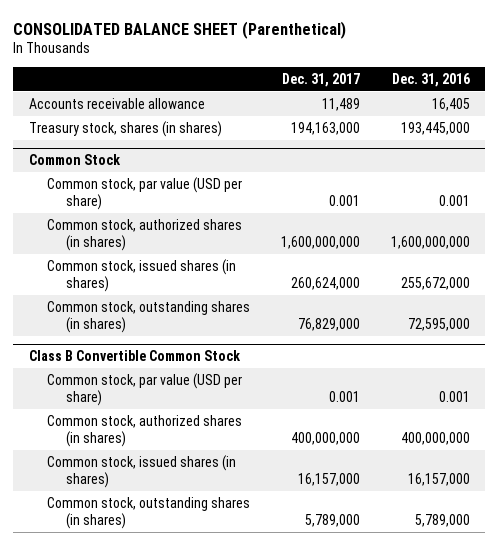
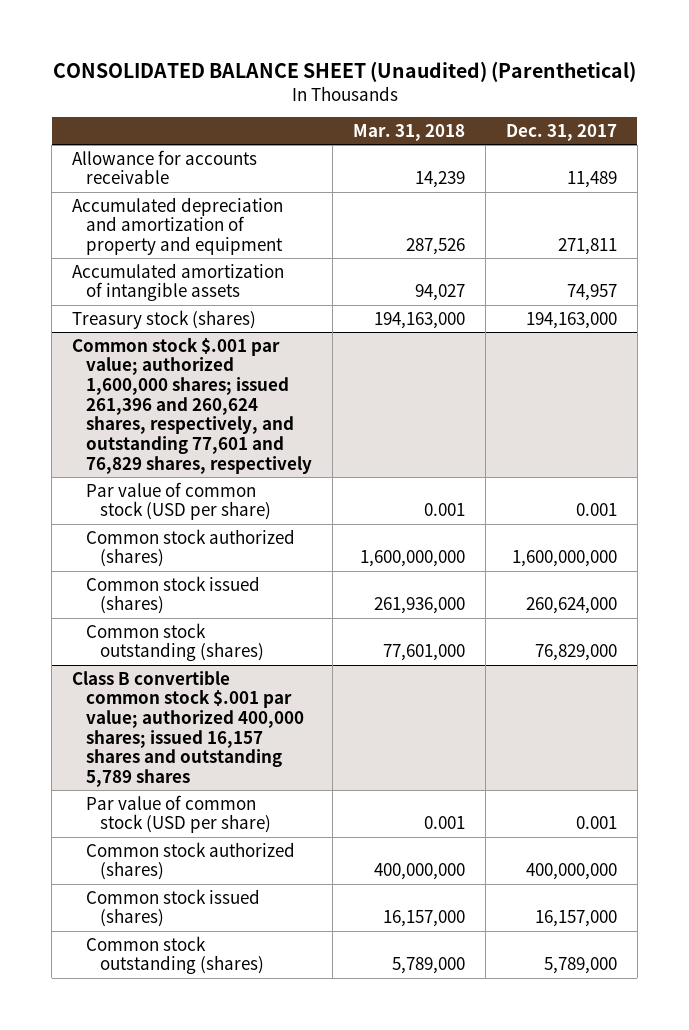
- CONSOLIDATED BALANCE SHEET (Parenthetical)
+ CONSOLIDATED BALANCE SHEET (Unaudited) (Parenthetical)
- | Dec. 31, 2017 | Dec. 31, 2016
+ | Mar. 31, 2018 | Dec. 31, 2017
- Accounts receivable allowance | 11,489 | 16,405
- Treasury stock, shares (in shares) | 194,163,000 | 193,445,000
- Common Stock
- Common stock, par value (USD per share) | 0.001 | 0.001
- Common stock, authorized shares (in shares) | 1,600,000,000 | 1,600,000,000
- Common stock, issued shares (in shares) | 260,624,000 | 255,672,000
- Common stock, outstanding shares (in shares) | 76,829,000 | 72,595,000
- Class B Convertible Common Stock
- Common stock, par value (USD per share) | 0.001 | 0.001
- Common stock, authorized shares (in shares) | 400,000,000 | 400,000,000
- Common stock, issued shares (in shares) | 16,157,000 | 16,157,000
- Common stock, outstanding shares (in shares) | 5,789,000 | 5,789,000
+ Allowance for accounts receivable | 14,239 | 11,489
+ Accumulated depreciation and amortization of property and equipment | 287,526 | 271,811
+ Accumulated amortization of intangible assets | 94,027 | 74,957
+ Treasury stock (shares) | 194,163,000 | 194,163,000
+ Common stock $.001 par value; authorized 1,600,000 shares; issued 261,396 and 260,624 shares, respectively, and outstanding 77,601 and 76,829 shares, respectively
+ Par value of common stock (USD per share) | 0.001 | 0.001
+ Common stock authorized (shares) | 1,600,000,000 | 1,600,000,000
+ Common stock issued (shares) | 261,936,000 | 260,624,000
+ Common stock outstanding (shares) | 77,601,000 | 76,829,000
+ Class B convertible common stock $.001 par value; authorized 400,000 shares; issued 16,157 shares and outstanding 5,789 shares
+ Par value of common stock (USD per share) | 0.001 | 0.001
+ Common stock authorized (shares) | 400,000,000 | 400,000,000
+ Common stock issued (shares) | 16,157,000 | 16,157,000
+ Common stock outstanding (shares) | 5,789,000 | 5,789,000

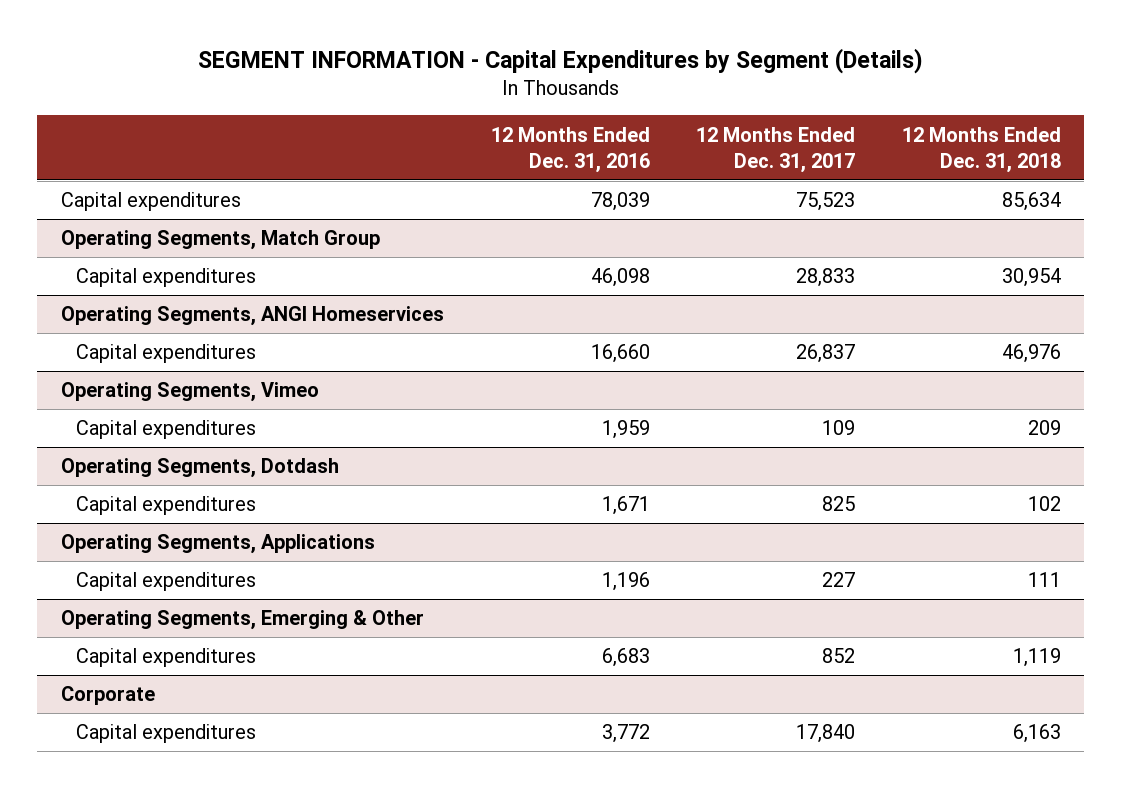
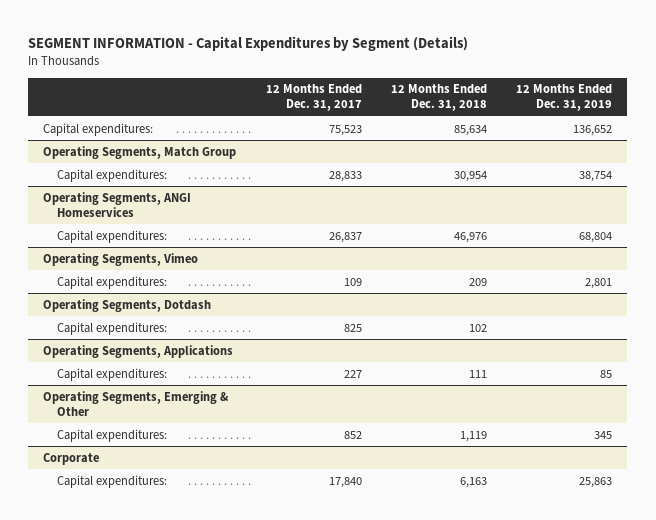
- | 12 Months Ended Dec. 31, 2016 | 12 Months Ended Dec. 31, 2017 | 12 Months Ended Dec. 31, 2018
+ | 12 Months Ended Dec. 31, 2017 | 12 Months Ended Dec. 31, 2018 | 12 Months Ended Dec. 31, 2019
- Capital expenditures | 78,039 | 75,523 | 85,634
+ Capital expenditures: | 75,523 | 85,634 | 136,652
@ Operating Segments, Match Group
- Capital expenditures | 46,098 | 28,833 | 30,954
+ Capital expenditures: | 28,833 | 30,954 | 38,754
@ Operating Segments, ANGI Homeservices
- Capital expenditures | 16,660 | 26,837 | 46,976
+ Capital expenditures: | 26,837 | 46,976 | 68,804
@ Operating Segments, Vimeo
- Capital expenditures | 1,959 | 109 | 209
+ Capital expenditures: | 109 | 209 | 2,801
@ Operating Segments, Dotdash
- Capital expenditures | 1,671 | 825 | 102
+ Capital expenditures: | 825 | 102 |
@ Operating Segments, Applications
- Capital expenditures | 1,196 | 227 | 111
+ Capital expenditures: | 227 | 111 | 85
@ Operating Segments, Emerging & Other
- Capital expenditures | 6,683 | 852 | 1,119
+ Capital expenditures: | 852 | 1,119 | 345
@ Corporate
- Capital expenditures | 3,772 | 17,840 | 6,163
+ Capital expenditures: | 17,840 | 6,163 | 25,863

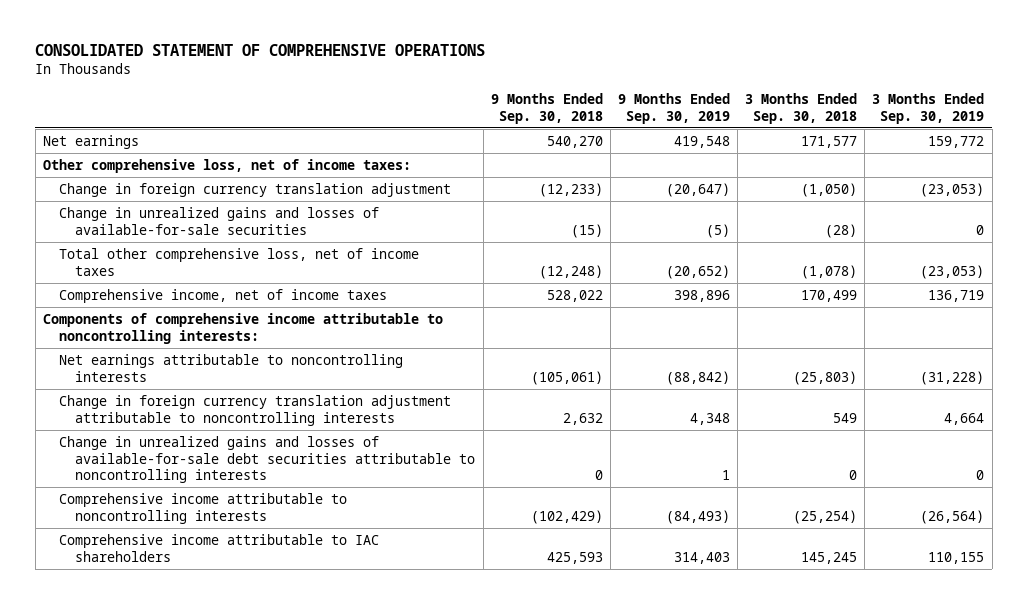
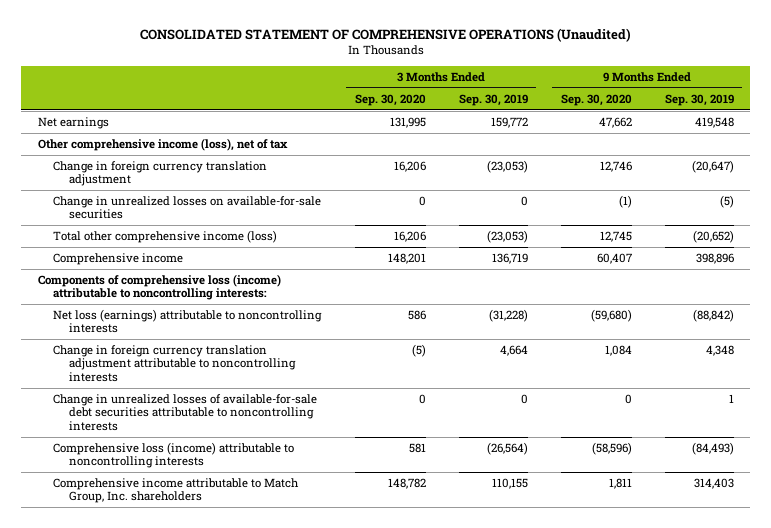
- CONSOLIDATED STATEMENT OF COMPREHENSIVE OPERATIONS
+ CONSOLIDATED STATEMENT OF COMPREHENSIVE OPERATIONS (Unaudited)
- | 9 Months Ended Sep. 30, 2018 | 9 Months Ended Sep. 30, 2019 | 3 Months Ended Sep. 30, 2018 | 3 Months Ended Sep. 30, 2019
+ | 3 Months Ended Sep. 30, 2020 | 3 Months Ended Sep. 30, 2019 | 9 Months Ended Sep. 30, 2020 | 9 Months Ended Sep. 30, 2019
- Other comprehensive loss, net of income taxes:
+ Other comprehensive income (loss), net of tax
- Change in unrealized gains and losses of available-for-sale securities | (15) | (5) | (28) | 0
- Total other comprehensive loss, net of income taxes | (12,248) | (20,652) | (1,078) | (23,053)
- Comprehensive income, net of income taxes | 528,022 | 398,896 | 170,499 | 136,719
- Components of comprehensive income attributable to noncontrolling interests:
- Net earnings attributable to noncontrolling interests | (105,061) | (88,842) | (25,803) | (31,228)
+ Change in unrealized losses on available-for-sale securities | 0 | 0 | (1) | (5)
+ Total other comprehensive income (loss) | 16,206 | (23,053) | 12,745 | (20,652)
+ Comprehensive income | 148,201 | 136,719 | 60,407 | 398,896
+ Components of comprehensive loss (income) attributable to noncontrolling interests:
+ Net loss (earnings) attributable to noncontrolling interests | 586 | (31,228) | (59,680) | (88,842)
- Change in unrealized gains and losses of available-for-sale debt securities attributable to noncontrolling interests | 0 | 1 | 0 | 0
- Comprehensive income attributable to noncontrolling interests | (102,429) | (84,493) | (25,254) | (26,564)
- Comprehensive income attributable to IAC shareholders | 425,593 | 314,403 | 145,245 | 110,155
+ Change in unrealized losses of available-for-sale debt securities attributable to noncontrolling interests | 0 | 0 | 0 | 1
+ Comprehensive loss (income) attributable to noncontrolling interests | 581 | (26,564) | (58,596) | (84,493)
+ Comprehensive income attributable to Match Group, Inc. shareholders | 148,782 | 110,155 | 1,811 | 314,403

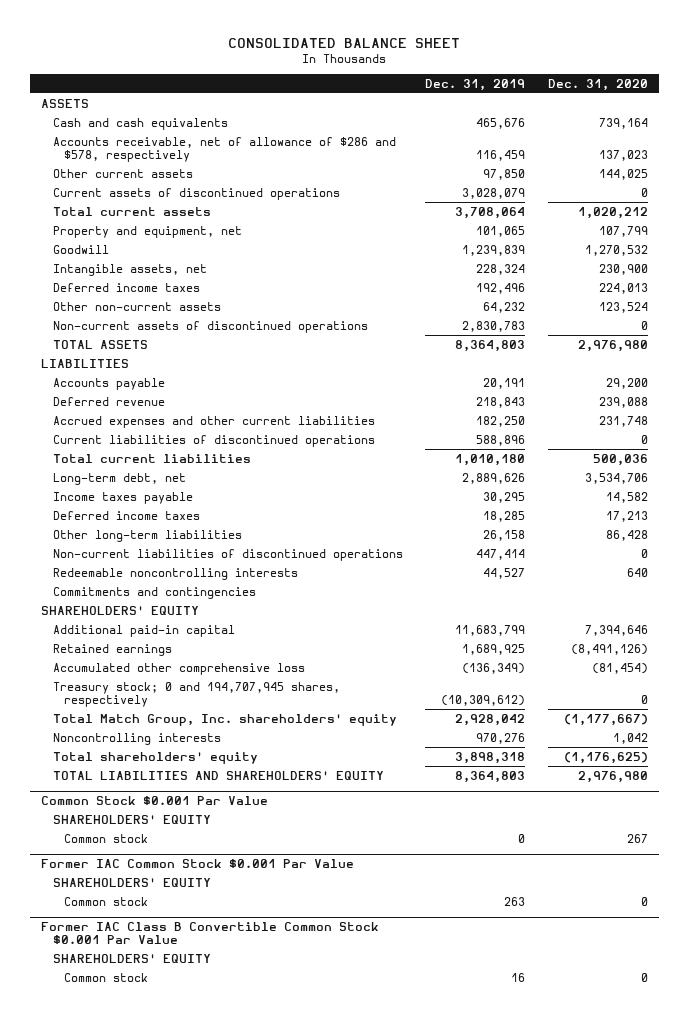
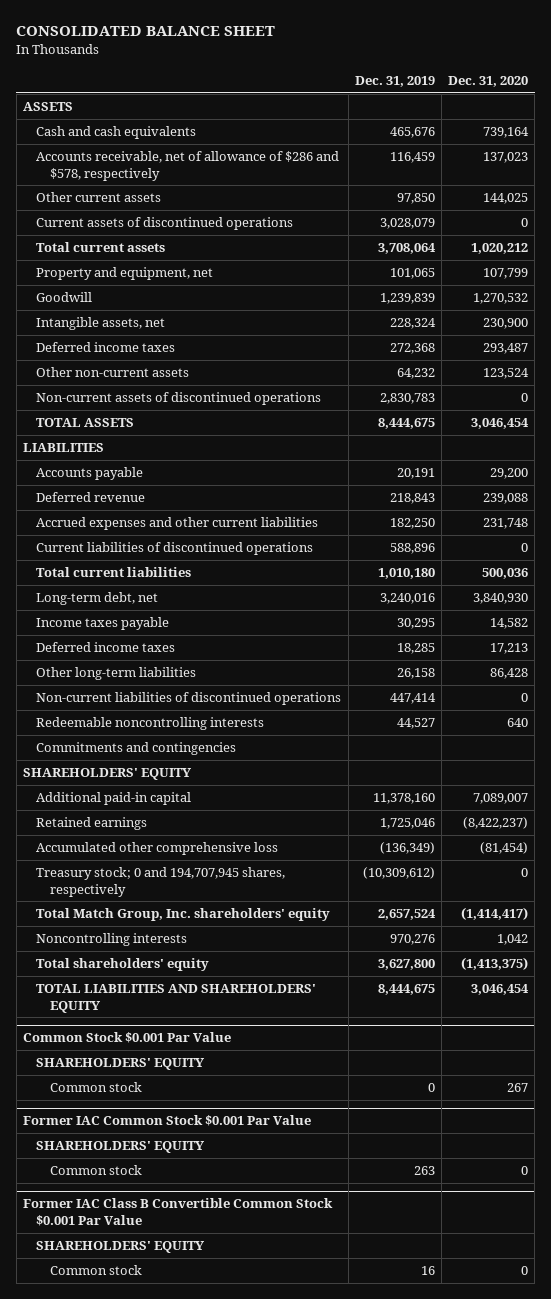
- Deferred income taxes | 192,496 | 224,013
+ Deferred income taxes | 272,368 | 293,487
- TOTAL ASSETS | 8,364,803 | 2,976,980
+ TOTAL ASSETS | 8,444,675 | 3,046,454
- Long-term debt, net | 2,889,626 | 3,534,706
+ Long-term debt, net | 3,240,016 | 3,840,930
- Additional paid-in capital | 11,683,799 | 7,394,646
- Retained earnings | 1,689,925 | (8,491,126)
+ Additional paid-in capital | 11,378,160 | 7,089,007
+ Retained earnings | 1,725,046 | (8,422,237)
- Total Match Group, Inc. shareholders' equity | 2,928,042 | (1,177,667)
+ Total Match Group, Inc. shareholders' equity | 2,657,524 | (1,414,417)
- Total shareholders' equity | 3,898,318 | (1,176,625)
- TOTAL LIABILITIES AND SHAREHOLDERS' EQUITY | 8,364,803 | 2,976,980
+ Total shareholders' equity | 3,627,800 | (1,413,375)
+ TOTAL LIABILITIES AND SHAREHOLDERS' EQUITY | 8,444,675 | 3,046,454

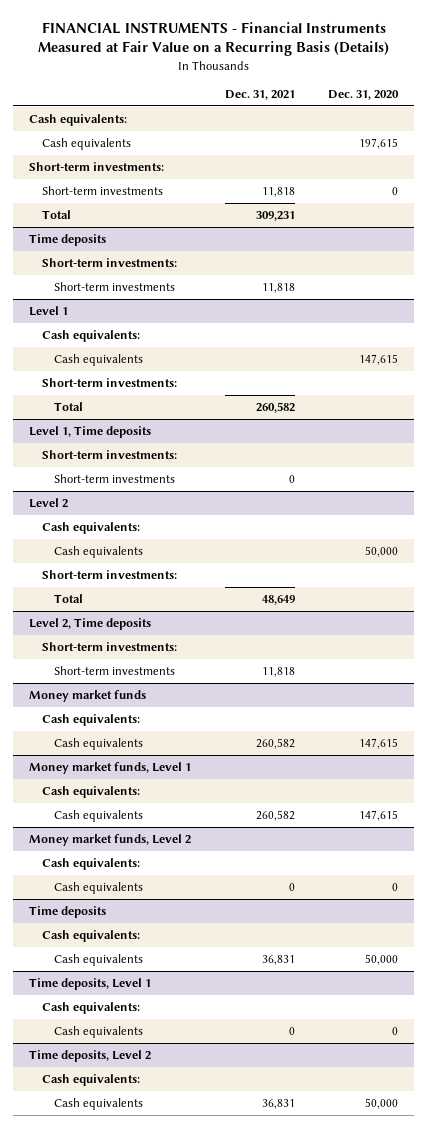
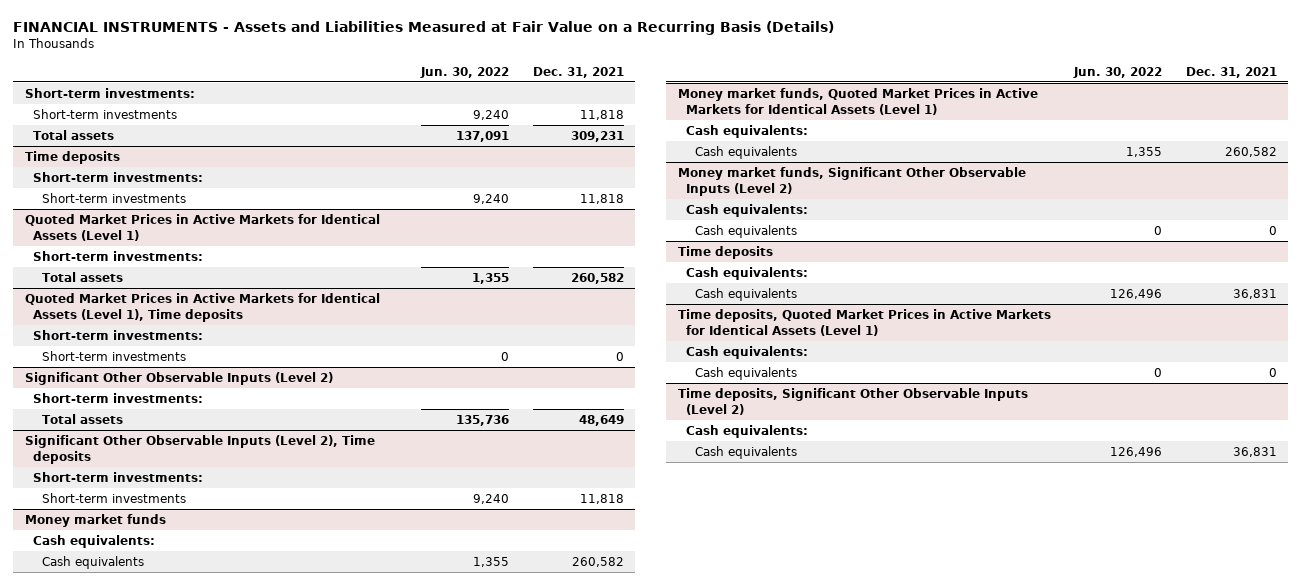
- FINANCIAL INSTRUMENTS - Financial Instruments Measured at Fair Value on a Recurring Basis (Details)
+ FINANCIAL INSTRUMENTS - Assets and Liabilities Measured at Fair Value on a Recurring Basis (Details)
- | Dec. 31, 2021 | Dec. 31, 2020
+ | Jun. 30, 2022 | Dec. 31, 2021
- Cash equivalents:
- Cash equivalents | | 197,615
- Total | 309,231 |
+ Total assets | 137,091 | 309,231
- Level 1
- Cash equivalents:
- Cash equivalents | | 147,615
+ Quoted Market Prices in Active Markets for Identical Assets (Level 1)
- Total | 260,582 |
- Level 1, Time deposits
+ Total assets | 1,355 | 260,582
+ Quoted Market Prices in Active Markets for Identical Assets (Level 1), Time deposits
- Level 2
- Cash equivalents:
- Cash equivalents | | 50,000
+ Significant Other Observable Inputs (Level 2)
- Total | 48,649 |
- Level 2, Time deposits
+ Total assets | 135,736 | 48,649
+ Significant Other Observable Inputs (Level 2), Time deposits
- Money market funds, Level 1
+ Money market funds, Quoted Market Prices in Active Markets for Identical Assets (Level 1)
- Money market funds, Level 2
+ Money market funds, Significant Other Observable Inputs (Level 2)
- Time deposits, Level 1
+ Time deposits, Quoted Market Prices in Active Markets for Identical Assets (Level 1)
- Time deposits, Level 2
+ Time deposits, Significant Other Observable Inputs (Level 2)

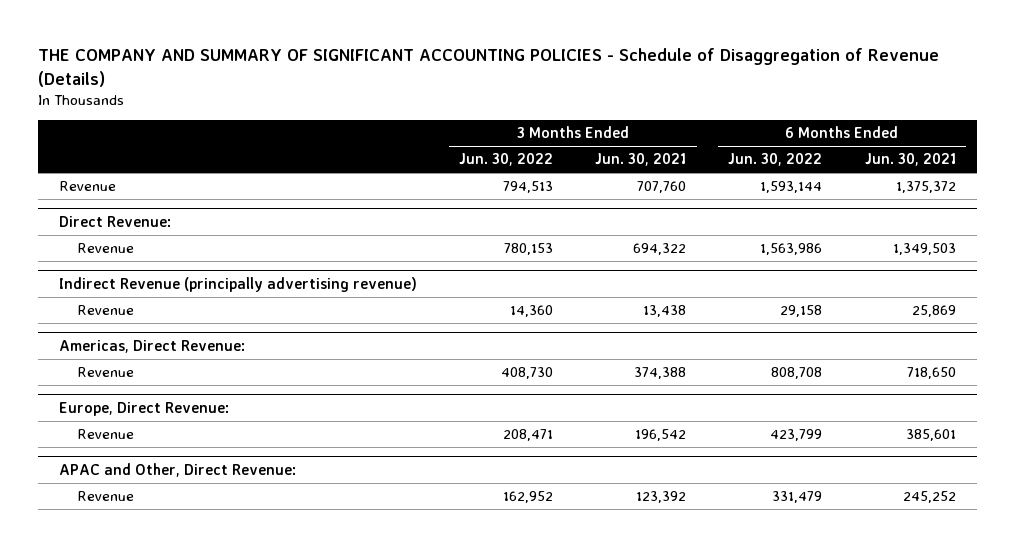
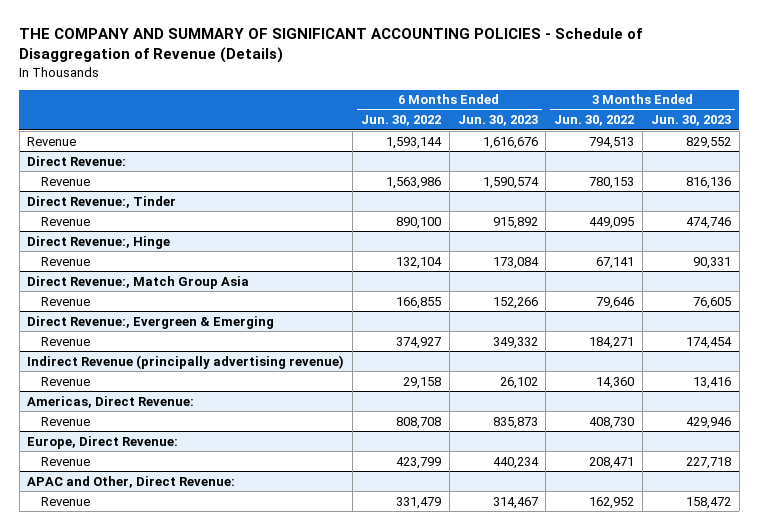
- | 3 Months Ended Jun. 30, 2022 | 3 Months Ended Jun. 30, 2021 | 6 Months Ended Jun. 30, 2022 | 6 Months Ended Jun. 30, 2021
+ | 6 Months Ended Jun. 30, 2022 | 6 Months Ended Jun. 30, 2023 | 3 Months Ended Jun. 30, 2022 | 3 Months Ended Jun. 30, 2023
+ Direct Revenue:, Tinder
+ Revenue | 890,100 | 915,892 | 449,095 | 474,746
+ Direct Revenue:, Hinge
+ Revenue | 132,104 | 173,084 | 67,141 | 90,331
+ Direct Revenue:, Match Group Asia
+ Revenue | 166,855 | 152,266 | 79,646 | 76,605
+ Direct Revenue:, Evergreen & Emerging
+ Revenue | 374,927 | 349,332 | 184,271 | 174,454

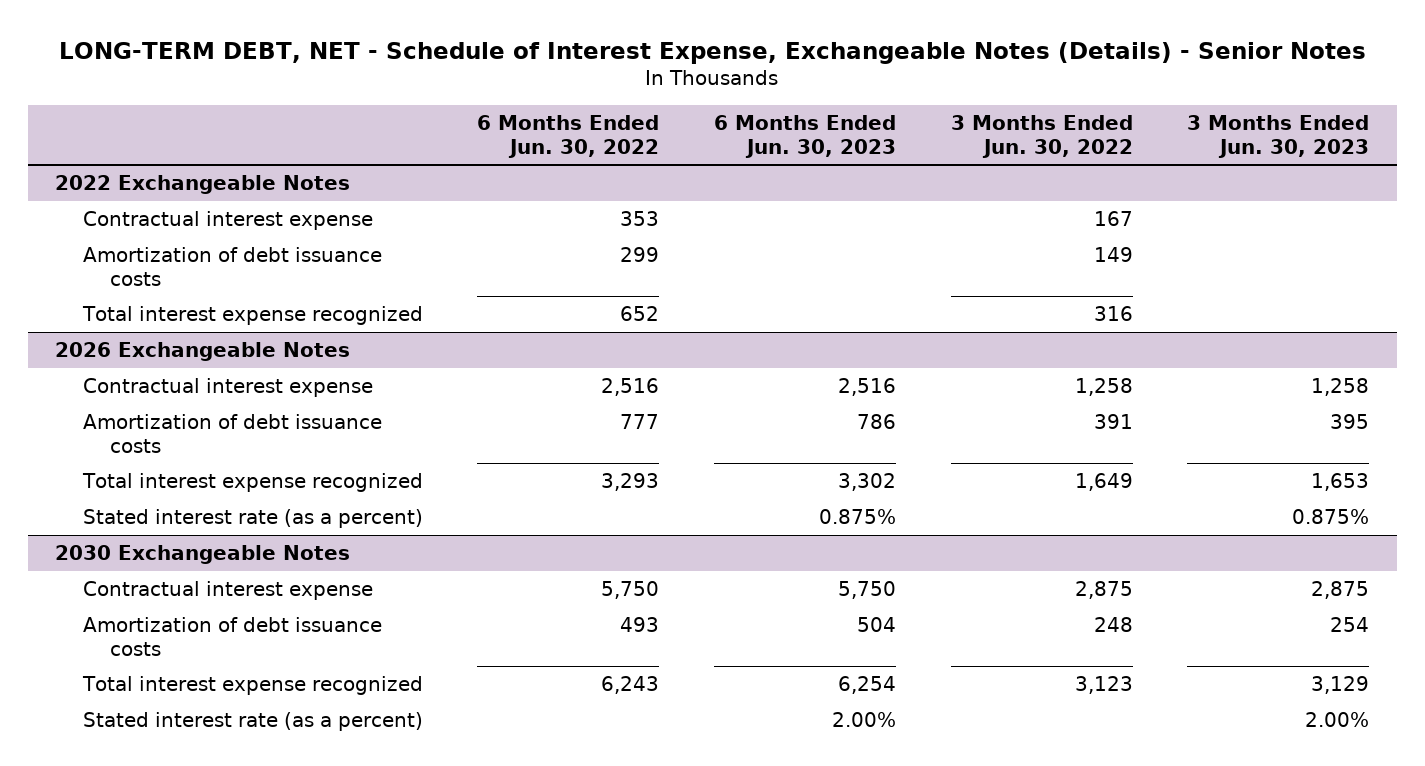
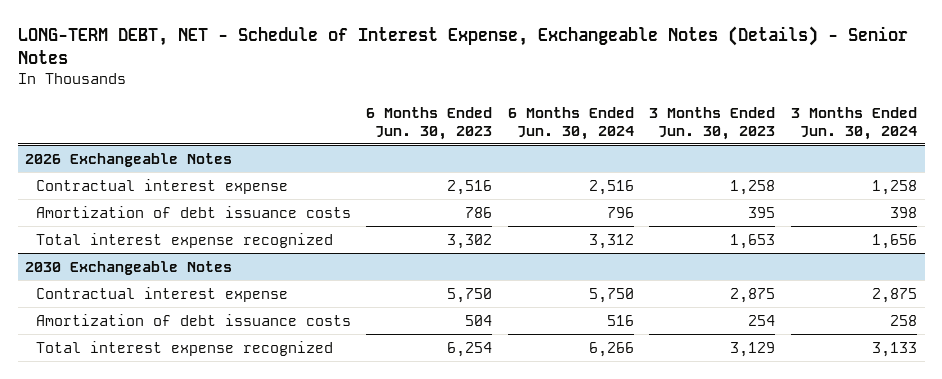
- | 6 Months Ended Jun. 30, 2022 | 6 Months Ended Jun. 30, 2023 | 3 Months Ended Jun. 30, 2022 | 3 Months Ended Jun. 30, 2023
+ | 6 Months Ended Jun. 30, 2023 | 6 Months Ended Jun. 30, 2024 | 3 Months Ended Jun. 30, 2023 | 3 Months Ended Jun. 30, 2024
- 2022 Exchangeable Notes
- Contractual interest expense | 353 | | 167 |
- Amortization of debt issuance costs | 299 | | 149 |
- Total interest expense recognized | 652 | | 316 |
@ 2026 Exchangeable Notes
- Stated interest rate (as a percent) | | 0.875% | | 0.875%
@ 2030 Exchangeable Notes
- Stated interest rate (as a percent) | | 2.00% | | 2.00%

